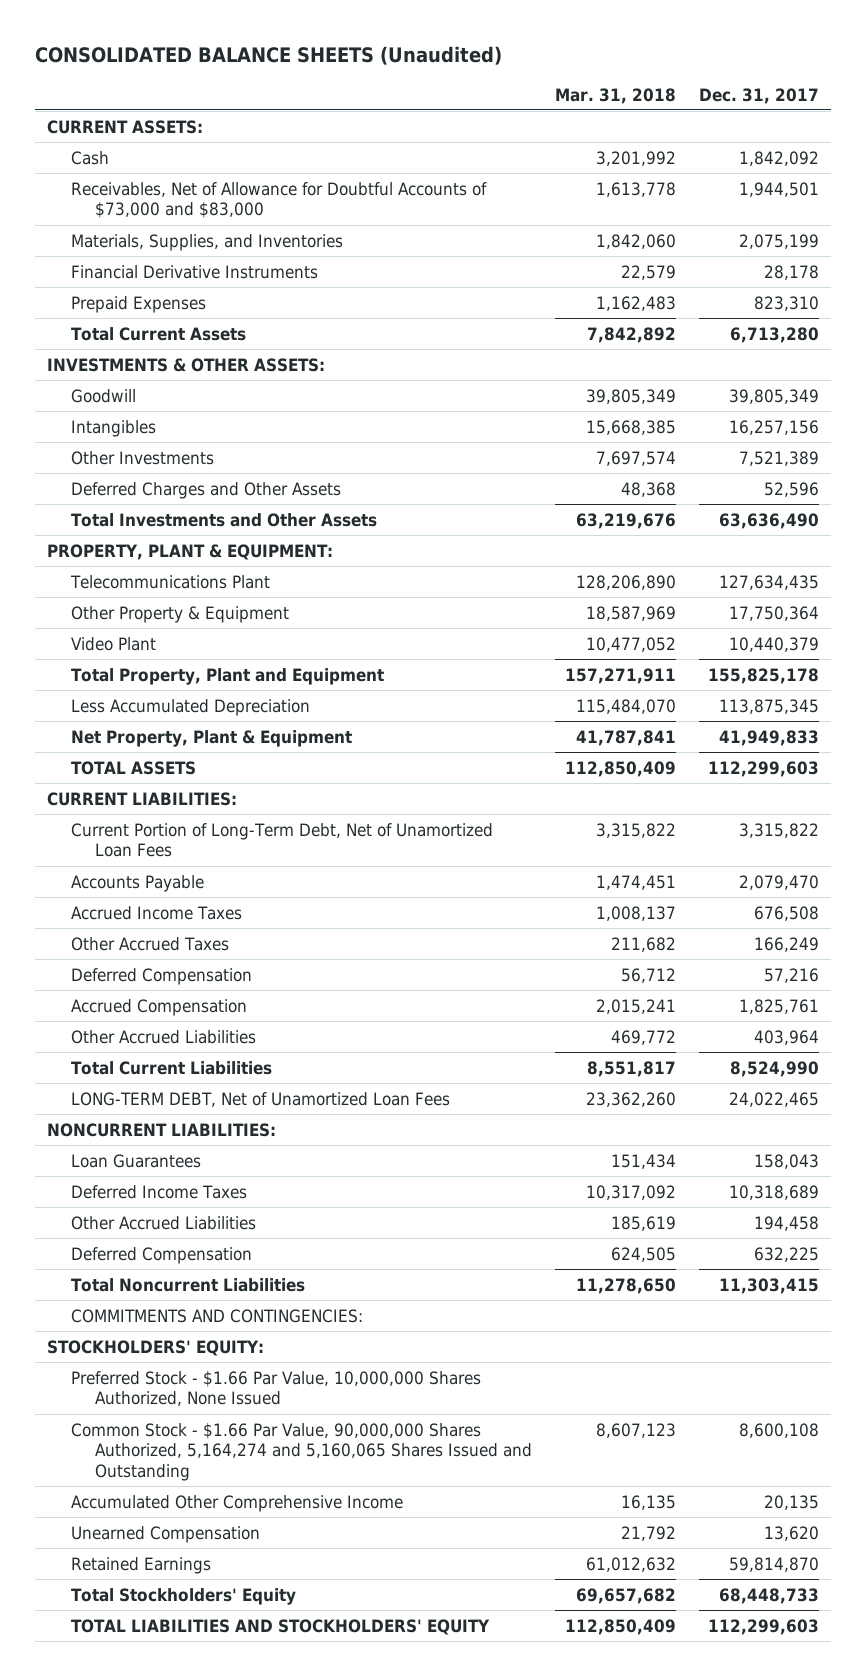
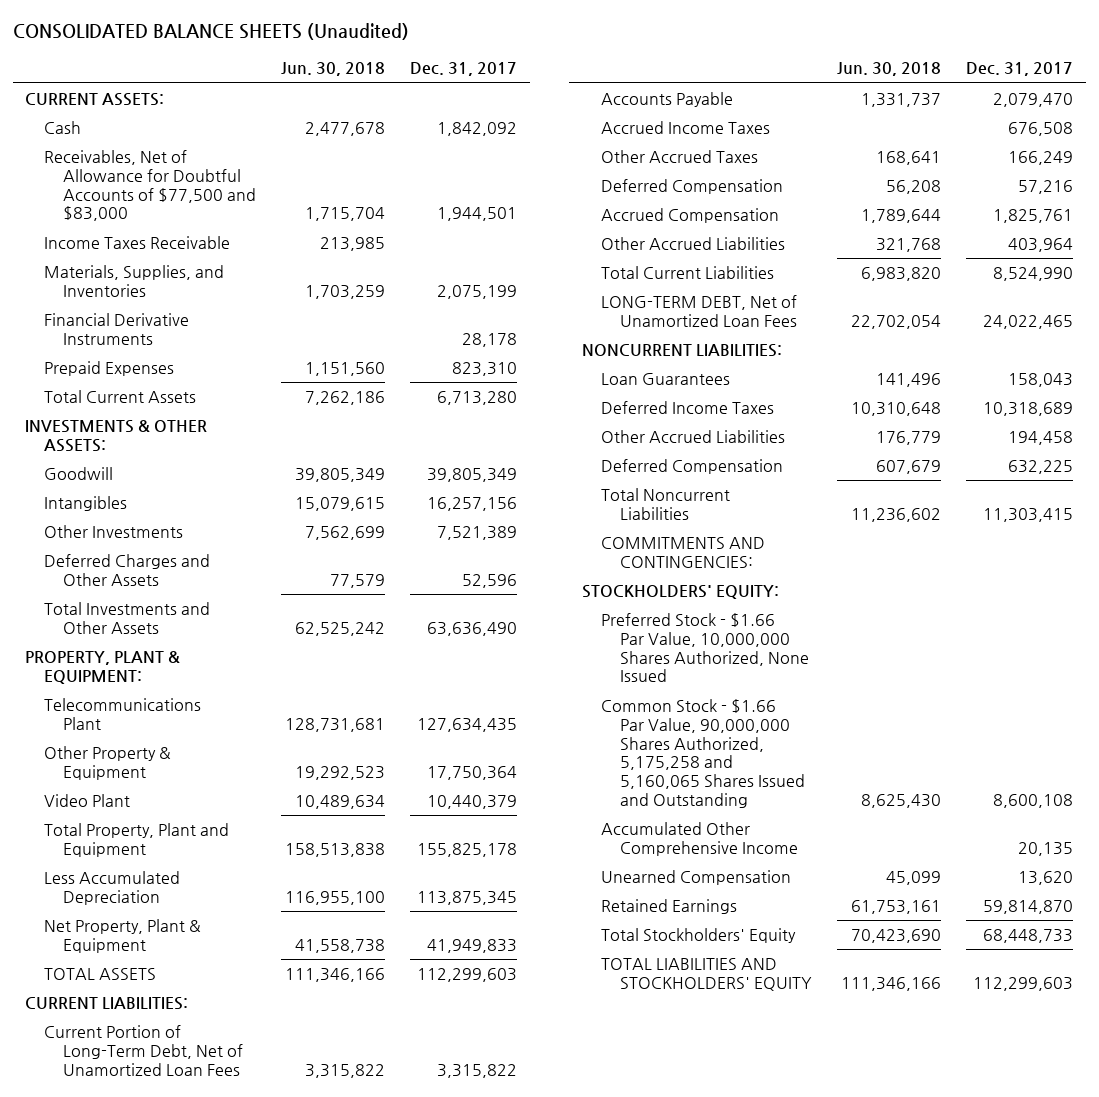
- | Mar. 31, 2018 | Dec. 31, 2017
+ | Jun. 30, 2018 | Dec. 31, 2017
- Receivables, Net of Allowance for Doubtful Accounts of $73,000 and $83,000 | 1,613,778 | 1,944,501
+ Receivables, Net of Allowance for Doubtful Accounts of $77,500 and $83,000 | 1,715,704 | 1,944,501
+ Income Taxes Receivable | 213,985 |
- Common Stock - $1.66 Par Value, 90,000,000 Shares Authorized, 5,164,274 and 5,160,065 Shares Issued and Outstanding | 8,607,123 | 8,600,108
+ Common Stock - $1.66 Par Value, 90,000,000 Shares Authorized, 5,175,258 and 5,160,065 Shares Issued and Outstanding | 8,625,430 | 8,600,108

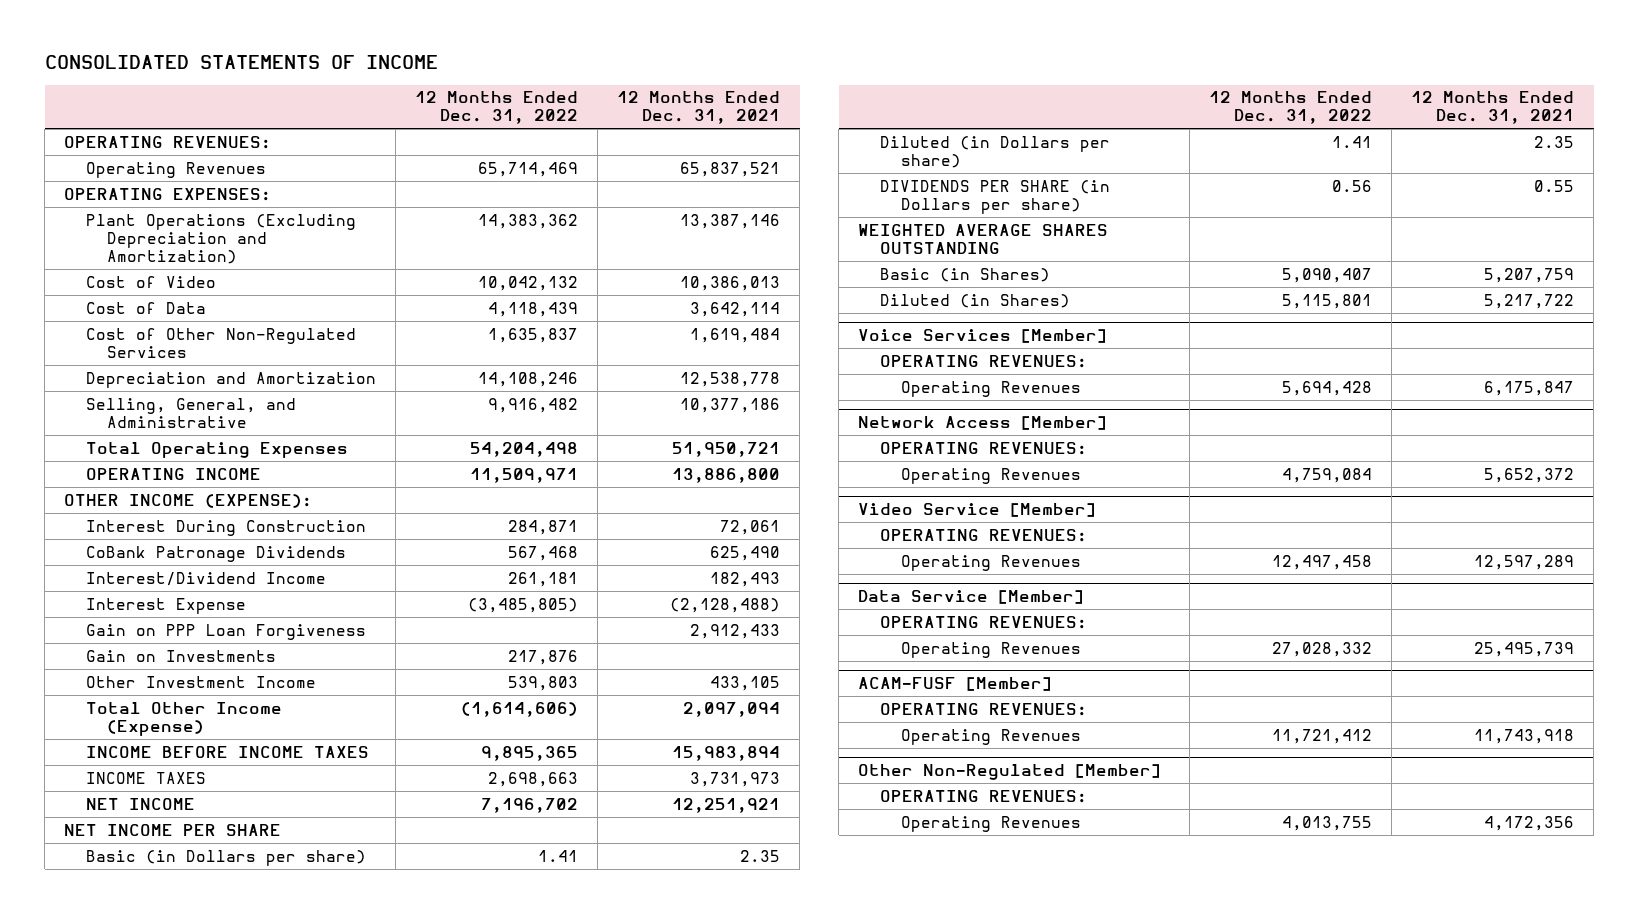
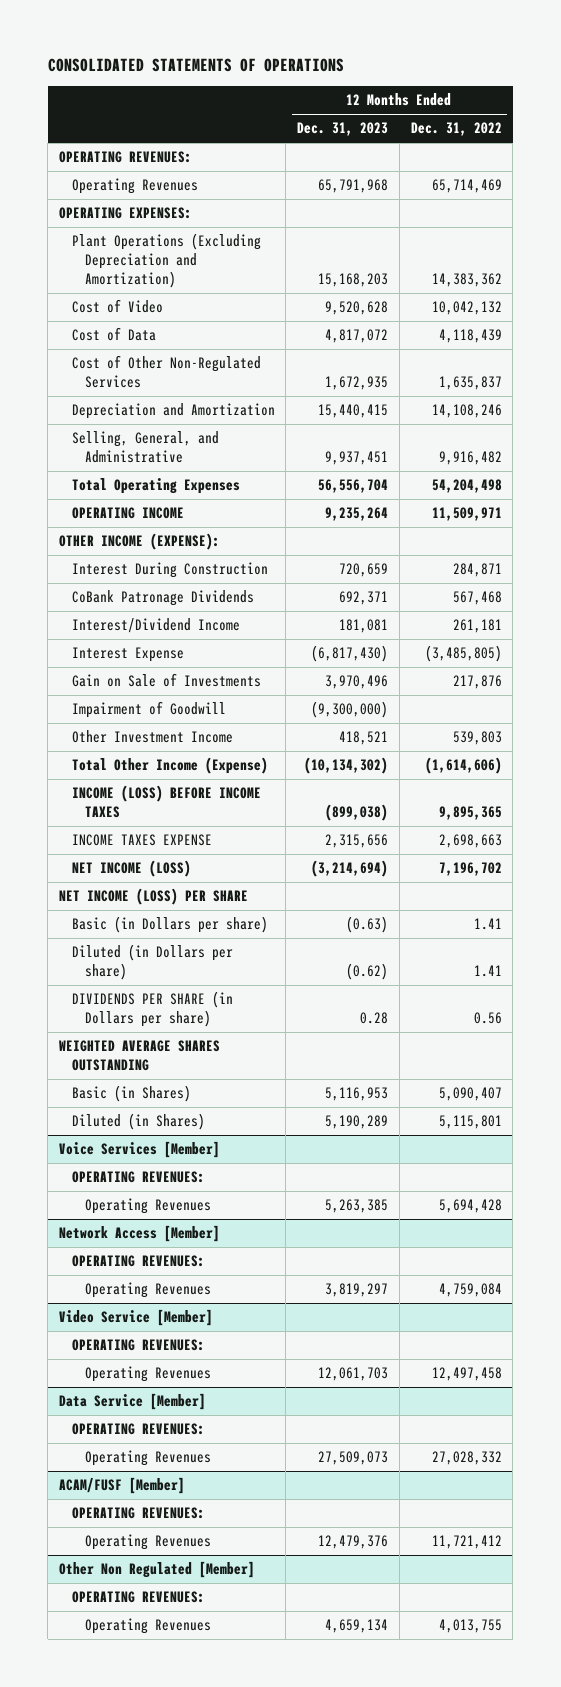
- CONSOLIDATED STATEMENTS OF INCOME
+ CONSOLIDATED STATEMENTS OF OPERATIONS
- | 12 Months Ended Dec. 31, 2022 | 12 Months Ended Dec. 31, 2021
+ | 12 Months Ended Dec. 31, 2023 | 12 Months Ended Dec. 31, 2022
- Gain on PPP Loan Forgiveness | | 2,912,433
- Gain on Investments | 217,876 |
+ Gain on Sale of Investments | 3,970,496 | 217,876
+ Impairment of Goodwill | (9,300,000) |
- INCOME BEFORE INCOME TAXES | 9,895,365 | 15,983,894
- INCOME TAXES | 2,698,663 | 3,731,973
- NET INCOME | 7,196,702 | 12,251,921
- NET INCOME PER SHARE
+ INCOME (LOSS) BEFORE INCOME TAXES | (899,038) | 9,895,365
+ INCOME TAXES EXPENSE | 2,315,656 | 2,698,663
+ NET INCOME (LOSS) | (3,214,694) | 7,196,702
+ NET INCOME (LOSS) PER SHARE
- ACAM-FUSF [Member]
+ ACAM/FUSF [Member]
- Other Non-Regulated [Member]
+ Other Non Regulated [Member]

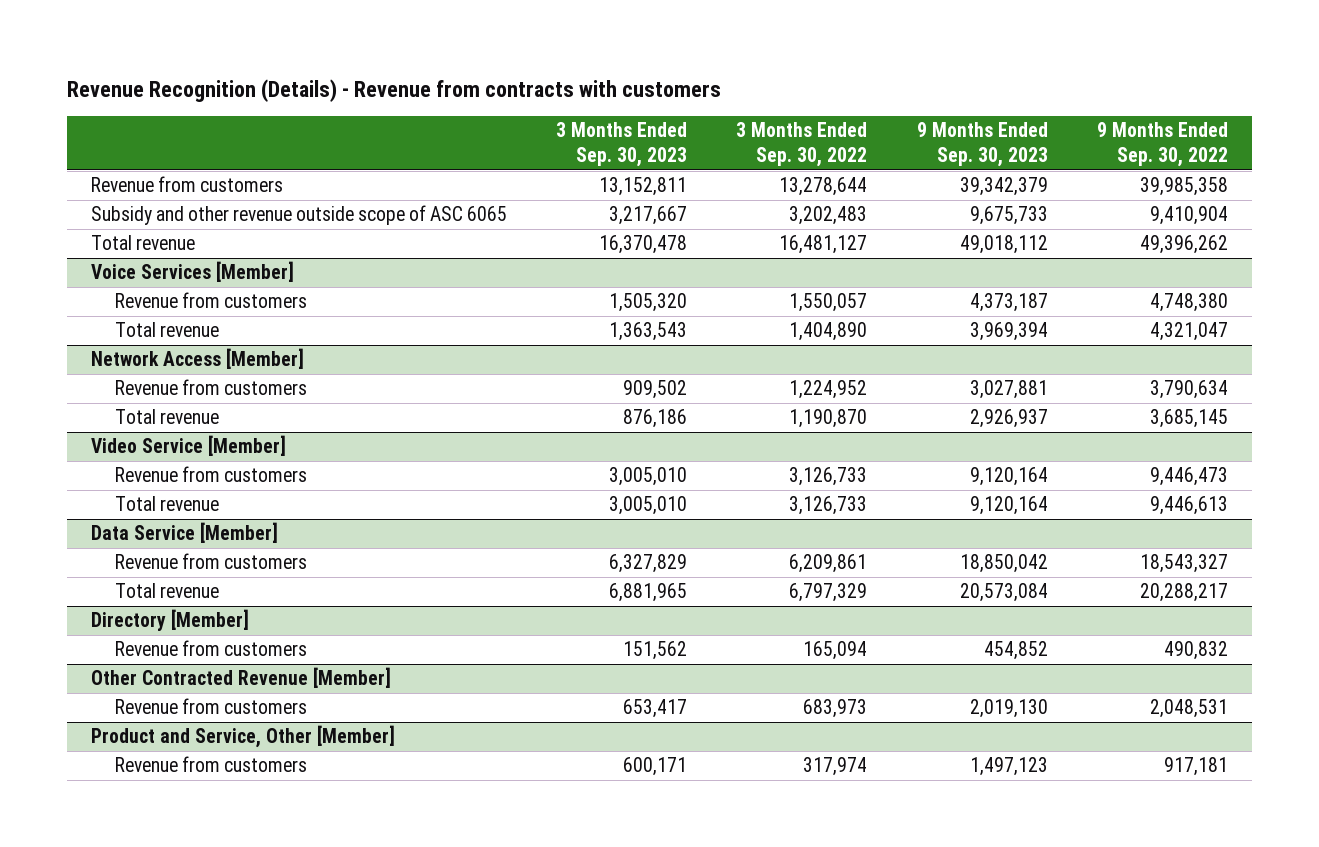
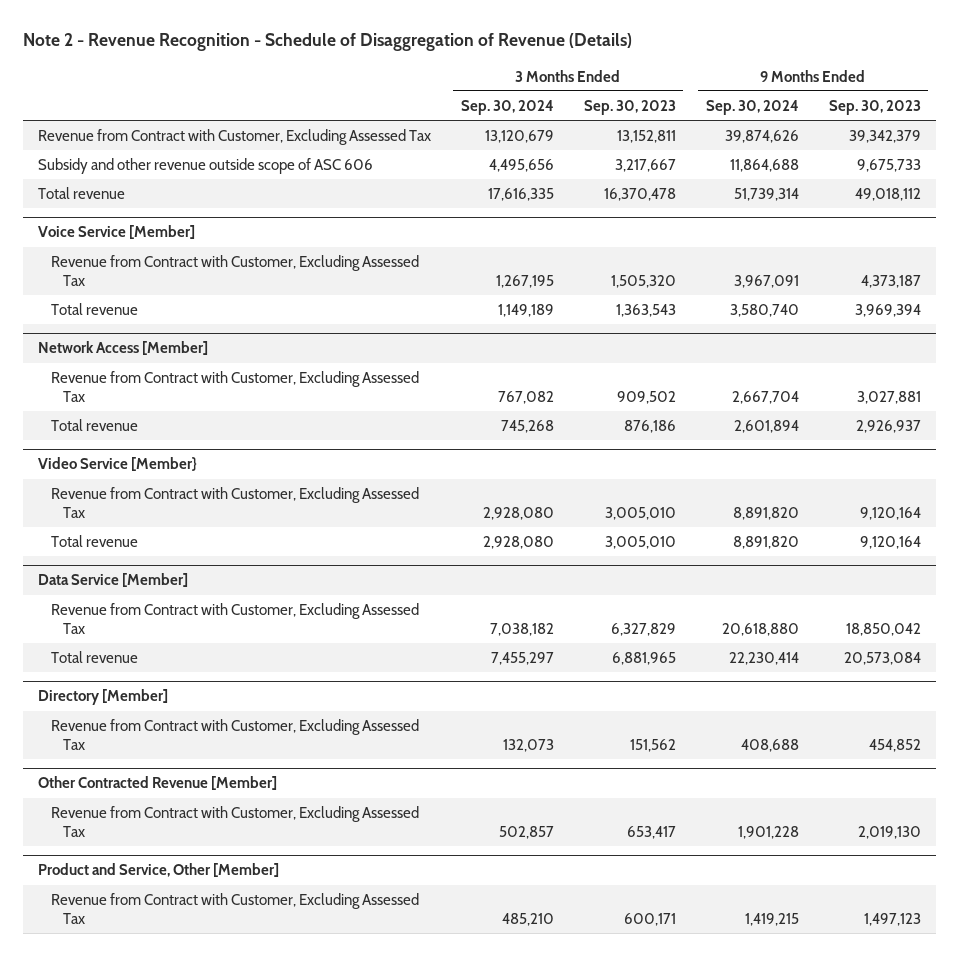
- Revenue Recognition (Details) - Revenue from contracts with customers
+ Note 2 - Revenue Recognition - Schedule of Disaggregation of Revenue (Details)
- | 3 Months Ended Sep. 30, 2023 | 3 Months Ended Sep. 30, 2022 | 9 Months Ended Sep. 30, 2023 | 9 Months Ended Sep. 30, 2022
+ | 3 Months Ended Sep. 30, 2024 | 3 Months Ended Sep. 30, 2023 | 9 Months Ended Sep. 30, 2024 | 9 Months Ended Sep. 30, 2023
- Revenue from customers | 13,152,811 | 13,278,644 | 39,342,379 | 39,985,358
- Subsidy and other revenue outside scope of ASC 6065 | 3,217,667 | 3,202,483 | 9,675,733 | 9,410,904
+ Revenue from Contract with Customer, Excluding Assessed Tax | 13,120,679 | 13,152,811 | 39,874,626 | 39,342,379
+ Subsidy and other revenue outside scope of ASC 606 | 4,495,656 | 3,217,667 | 11,864,688 | 9,675,733
- Voice Services [Member]
- Revenue from customers | 1,505,320 | 1,550,057 | 4,373,187 | 4,748,380
+ Voice Service [Member]
+ Revenue from Contract with Customer, Excluding Assessed Tax | 1,267,195 | 1,505,320 | 3,967,091 | 4,373,187
@ Network Access [Member]
- Revenue from customers | 909,502 | 1,224,952 | 3,027,881 | 3,790,634
+ Revenue from Contract with Customer, Excluding Assessed Tax | 767,082 | 909,502 | 2,667,704 | 3,027,881
- Video Service [Member]
- Revenue from customers | 3,005,010 | 3,126,733 | 9,120,164 | 9,446,473
+ Video Service [Member}
+ Revenue from Contract with Customer, Excluding Assessed Tax | 2,928,080 | 3,005,010 | 8,891,820 | 9,120,164
@ Data Service [Member]
- Revenue from customers | 6,327,829 | 6,209,861 | 18,850,042 | 18,543,327
+ Revenue from Contract with Customer, Excluding Assessed Tax | 7,038,182 | 6,327,829 | 20,618,880 | 18,850,042
@ Directory [Member]
- Revenue from customers | 151,562 | 165,094 | 454,852 | 490,832
+ Revenue from Contract with Customer, Excluding Assessed Tax | 132,073 | 151,562 | 408,688 | 454,852
@ Other Contracted Revenue [Member]
- Revenue from customers | 653,417 | 683,973 | 2,019,130 | 2,048,531
+ Revenue from Contract with Customer, Excluding Assessed Tax | 502,857 | 653,417 | 1,901,228 | 2,019,130
@ Product and Service, Other [Member]
- Revenue from customers | 600,171 | 317,974 | 1,497,123 | 917,181
+ Revenue from Contract with Customer, Excluding Assessed Tax | 485,210 | 600,171 | 1,419,215 | 1,497,123

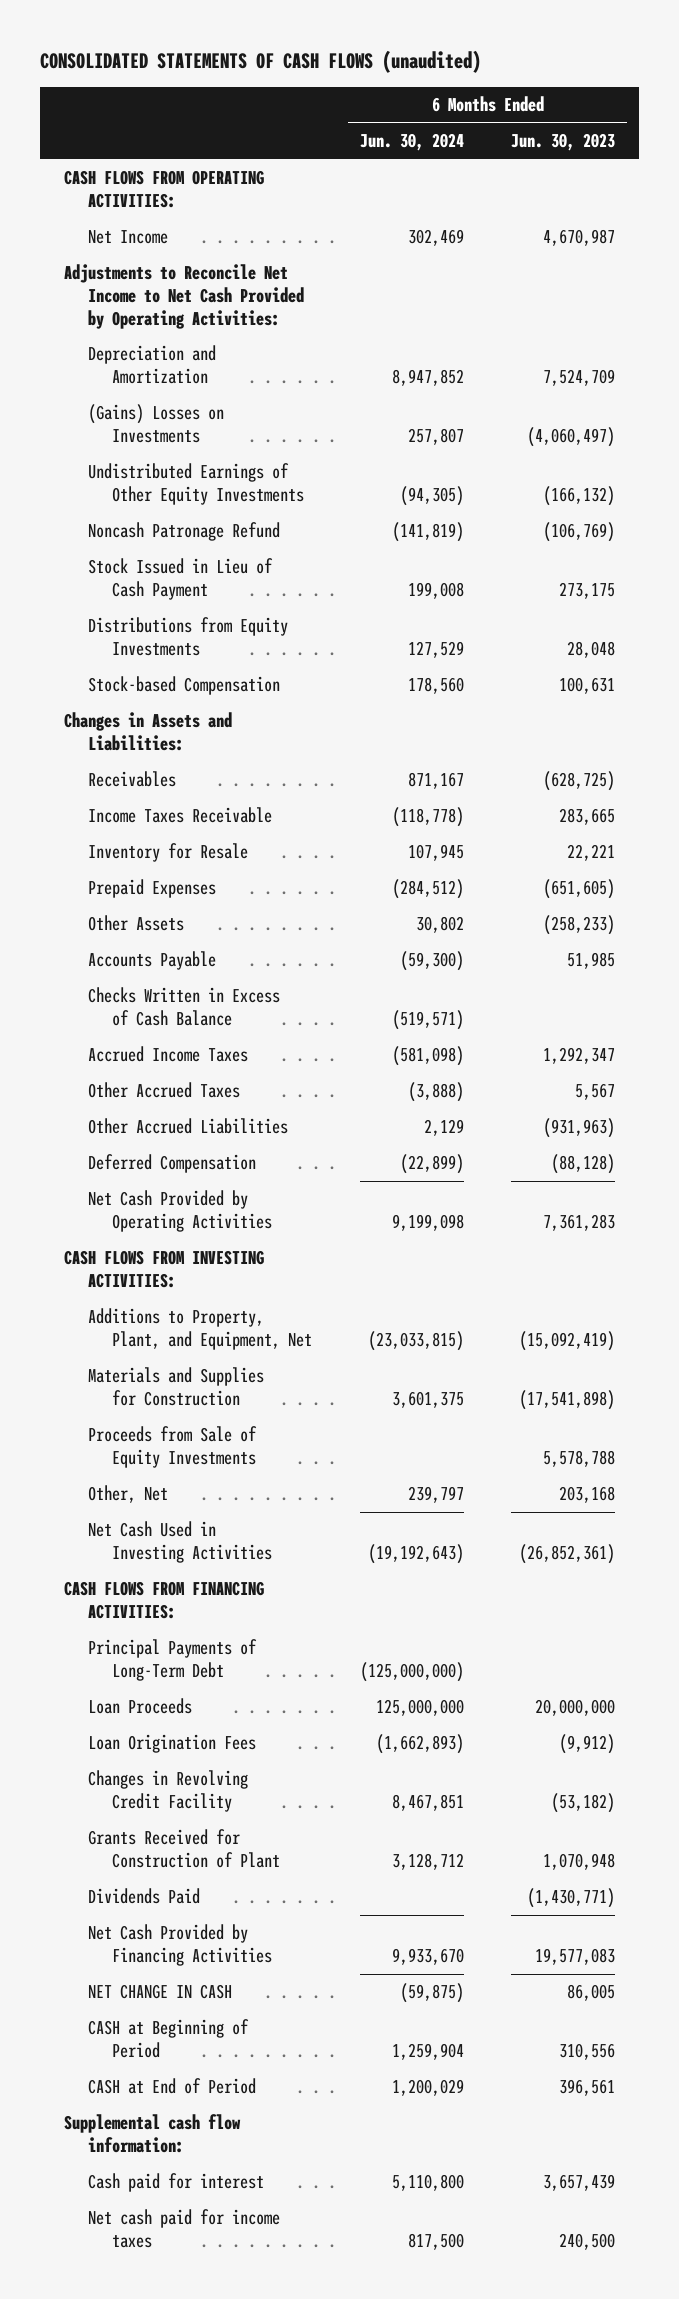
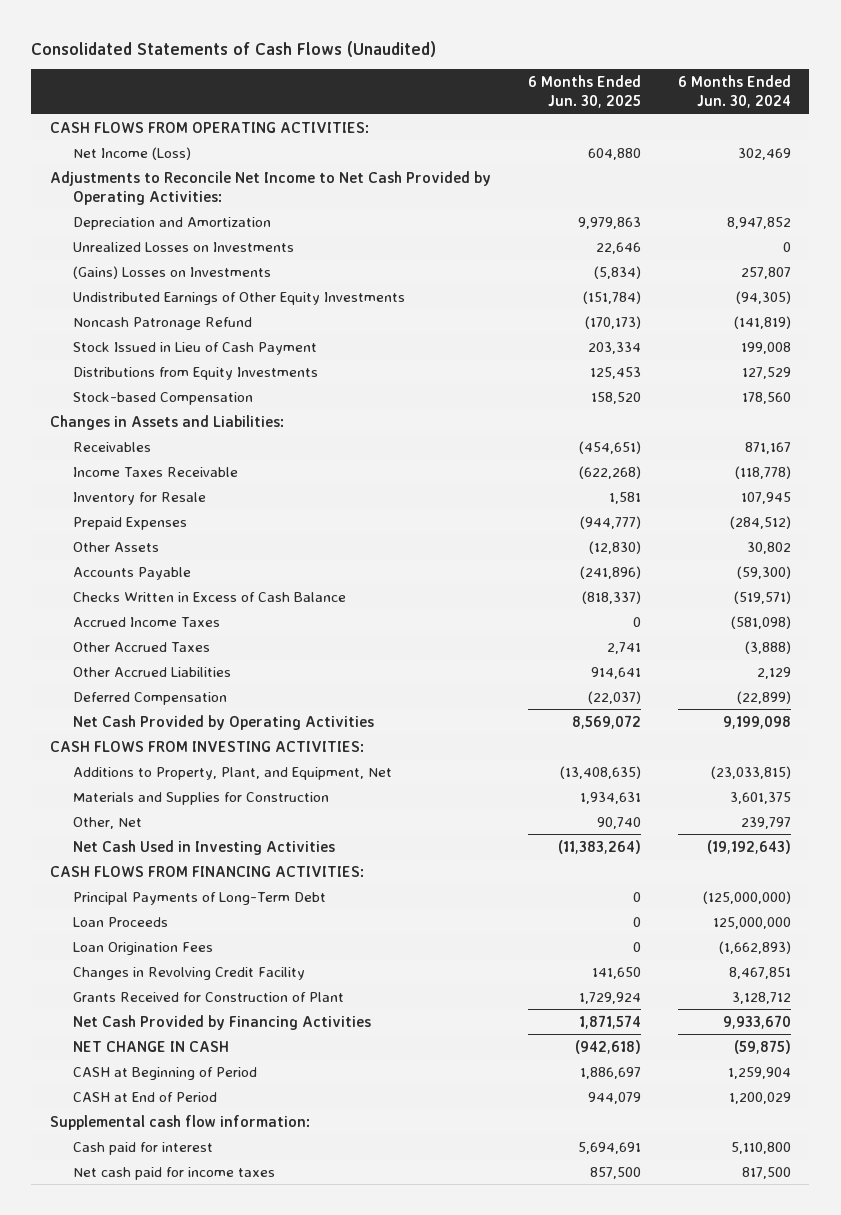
- CONSOLIDATED STATEMENTS OF CASH FLOWS (unaudited)
+ Consolidated Statements of Cash Flows (Unaudited)
- | 6 Months Ended Jun. 30, 2024 | 6 Months Ended Jun. 30, 2023
+ | 6 Months Ended Jun. 30, 2025 | 6 Months Ended Jun. 30, 2024
- Net Income | 302,469 | 4,670,987
+ Net Income (Loss) | 604,880 | 302,469
+ Unrealized Losses on Investments | 22,646 | 0
- Proceeds from Sale of Equity Investments | | 5,578,788
- Dividends Paid | | (1,430,771)

